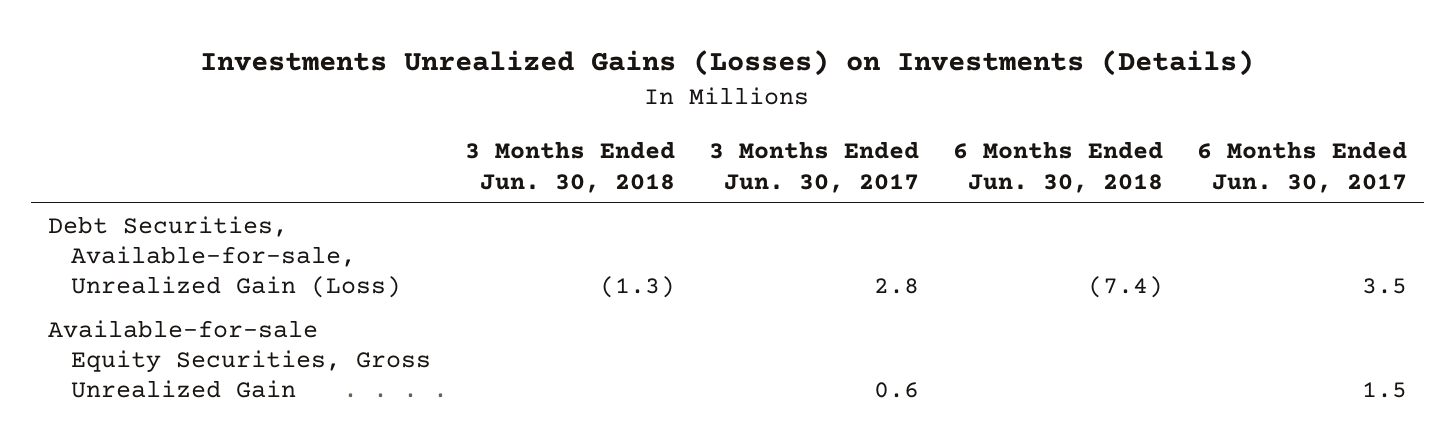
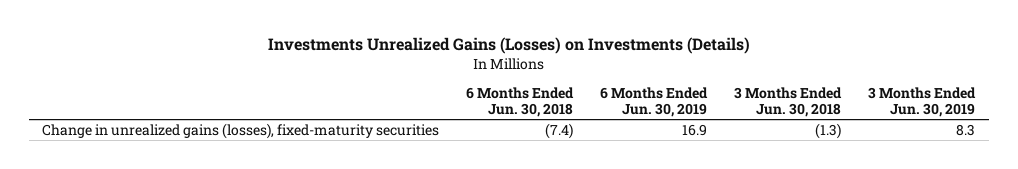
- | 3 Months Ended Jun. 30, 2018 | 3 Months Ended Jun. 30, 2017 | 6 Months Ended Jun. 30, 2018 | 6 Months Ended Jun. 30, 2017
+ | 6 Months Ended Jun. 30, 2018 | 6 Months Ended Jun. 30, 2019 | 3 Months Ended Jun. 30, 2018 | 3 Months Ended Jun. 30, 2019
- Debt Securities, Available-for-sale, Unrealized Gain (Loss) | (1.3) | 2.8 | (7.4) | 3.5
- Available-for-sale Equity Securities, Gross Unrealized Gain | | 0.6 | | 1.5
+ Change in unrealized gains (losses), fixed-maturity securities | (7.4) | 16.9 | (1.3) | 8.3

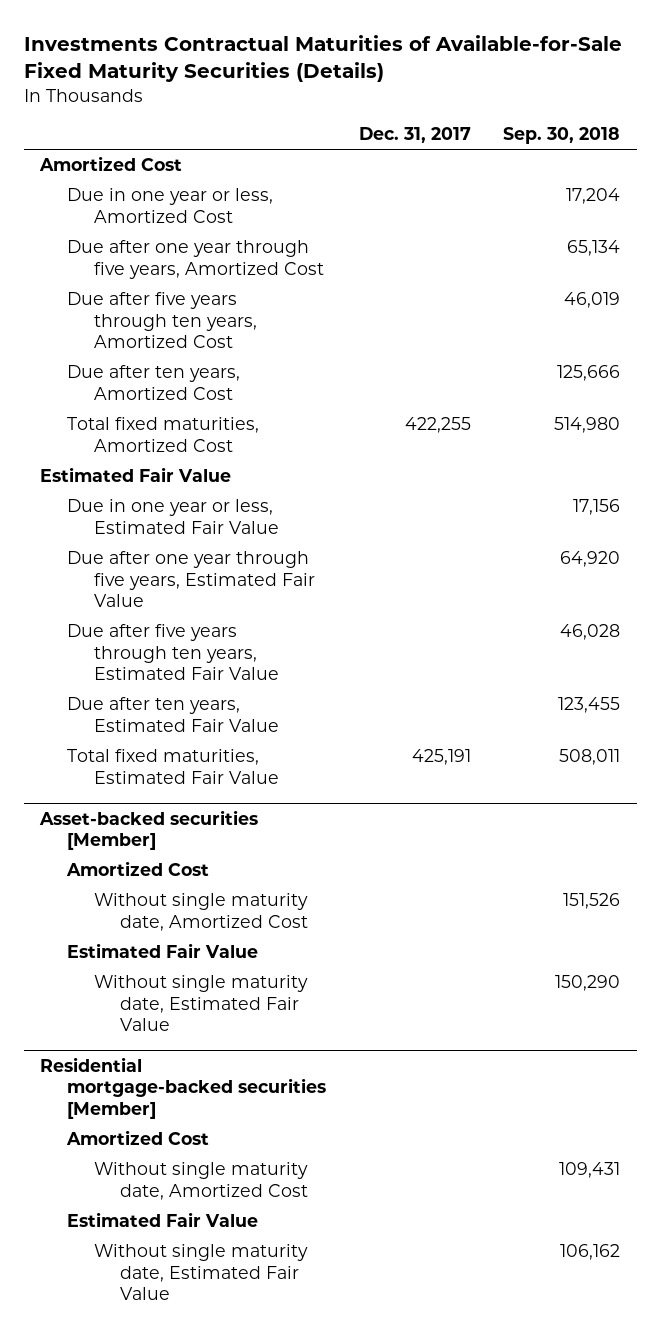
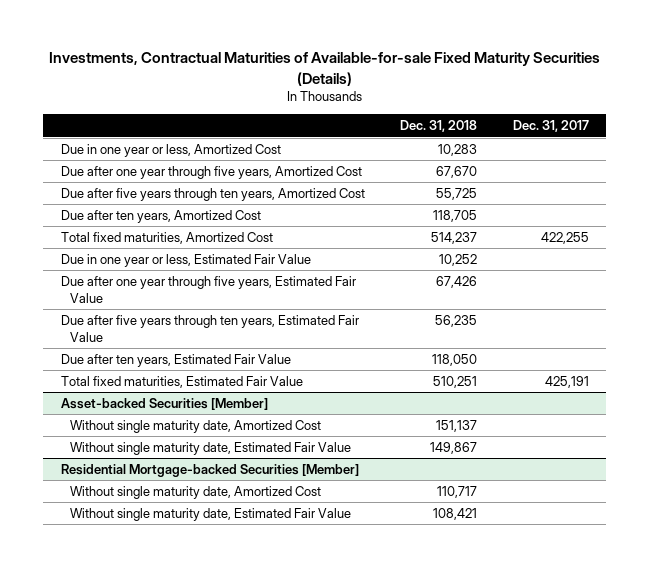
- Investments Contractual Maturities of Available-for-Sale Fixed Maturity Securities (Details)
+ Investments, Contractual Maturities of Available-for-sale Fixed Maturity Securities (Details)
- | Dec. 31, 2017 | Sep. 30, 2018
+ | Dec. 31, 2018 | Dec. 31, 2017
- Amortized Cost
- Estimated Fair Value
- Asset-backed securities [Member]
- Amortized Cost
+ Asset-backed Securities [Member]
- Estimated Fair Value
- Residential mortgage-backed securities [Member]
- Amortized Cost
+ Residential Mortgage-backed Securities [Member]
- Estimated Fair Value

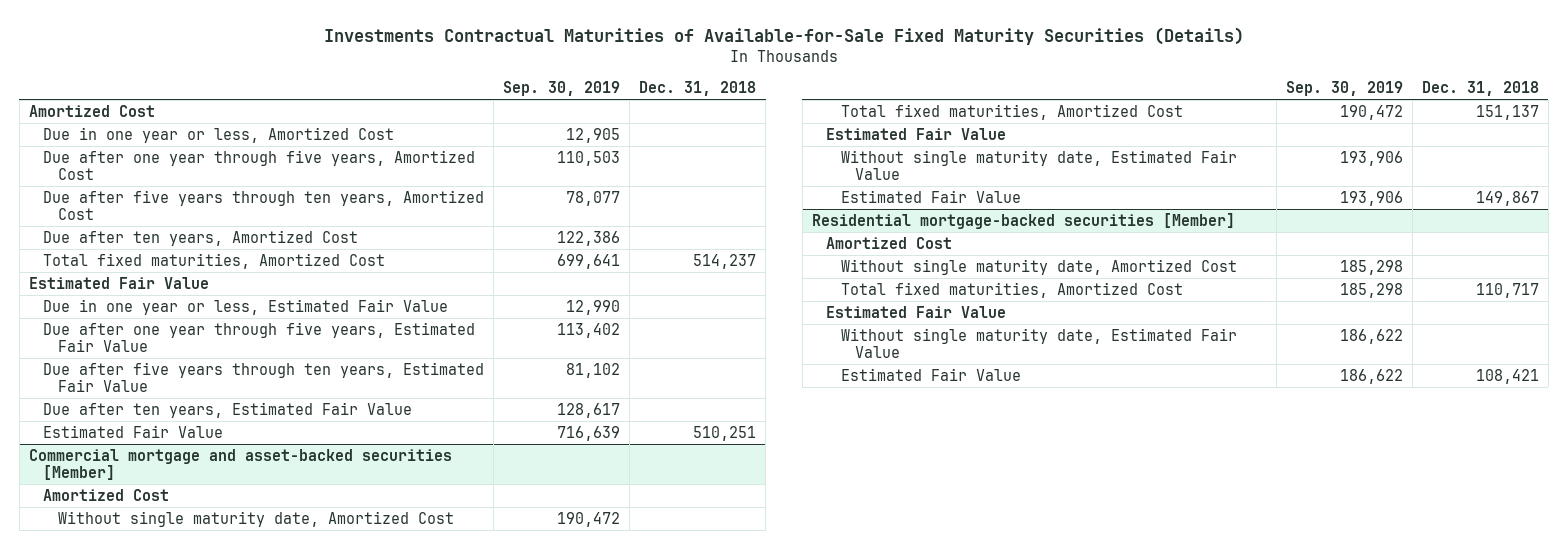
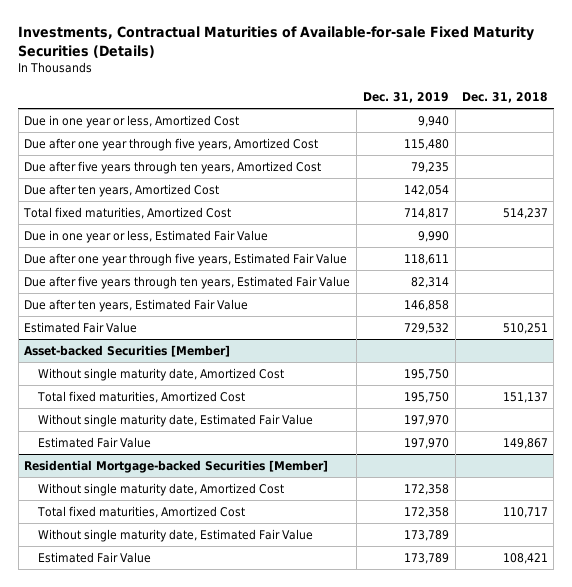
- Investments Contractual Maturities of Available-for-Sale Fixed Maturity Securities (Details)
+ Investments, Contractual Maturities of Available-for-sale Fixed Maturity Securities (Details)
- | Sep. 30, 2019 | Dec. 31, 2018
+ | Dec. 31, 2019 | Dec. 31, 2018
- Amortized Cost
- Estimated Fair Value
- Commercial mortgage and asset-backed securities [Member]
- Amortized Cost
+ Asset-backed Securities [Member]
- Estimated Fair Value
- Residential mortgage-backed securities [Member]
- Amortized Cost
+ Residential Mortgage-backed Securities [Member]
- Estimated Fair Value

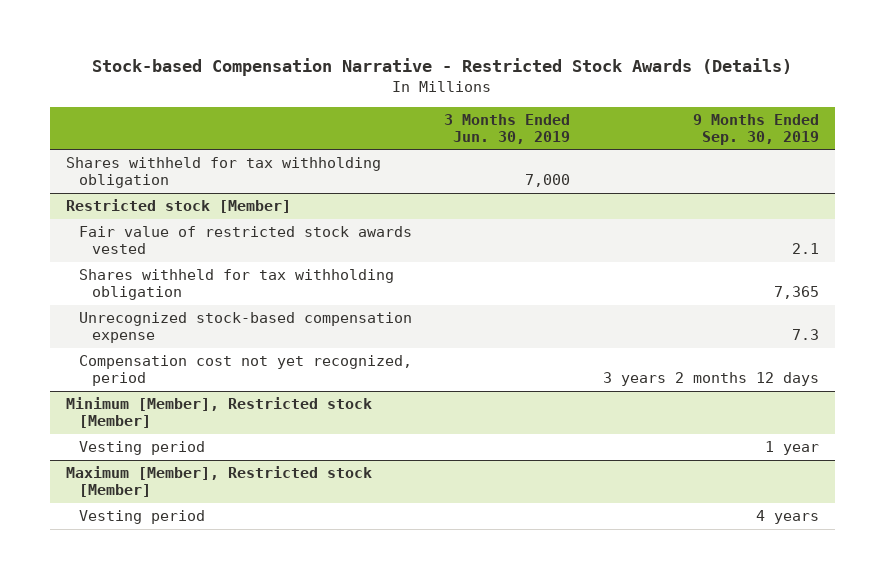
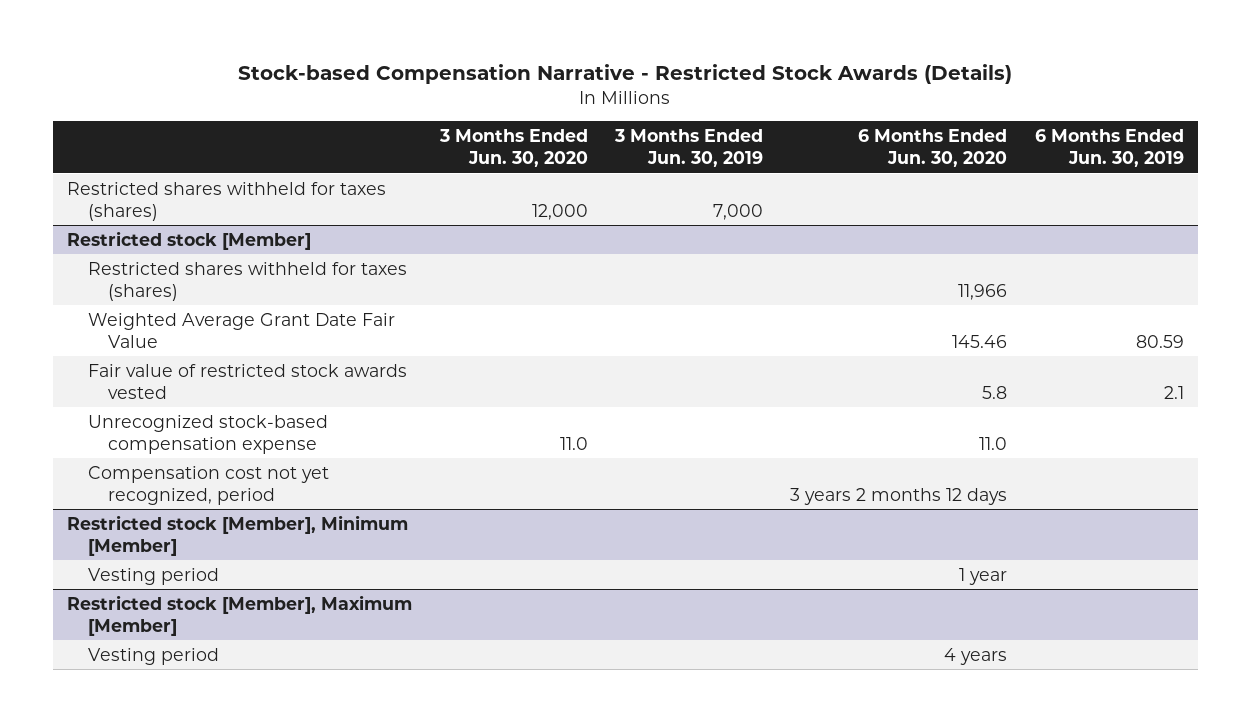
- | 3 Months Ended Jun. 30, 2019 | 9 Months Ended Sep. 30, 2019
+ | 3 Months Ended Jun. 30, 2020 | 3 Months Ended Jun. 30, 2019 | 6 Months Ended Jun. 30, 2020 | 6 Months Ended Jun. 30, 2019
- Shares withheld for tax withholding obligation | 7,000 |
+ Restricted shares withheld for taxes (shares) | 12,000 | 7,000 | |
@ Restricted stock [Member]
+ Restricted shares withheld for taxes (shares) | | | 11,966 |
+ Weighted Average Grant Date Fair Value | | | 145.46 | 80.59
- Shares withheld for tax withholding obligation | | 7,365
- Minimum [Member], Restricted stock [Member]
+ Restricted stock [Member], Minimum [Member]
- Maximum [Member], Restricted stock [Member]
+ Restricted stock [Member], Maximum [Member]

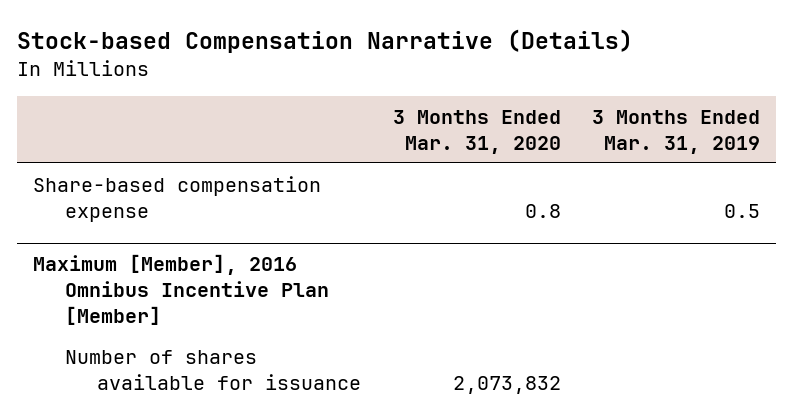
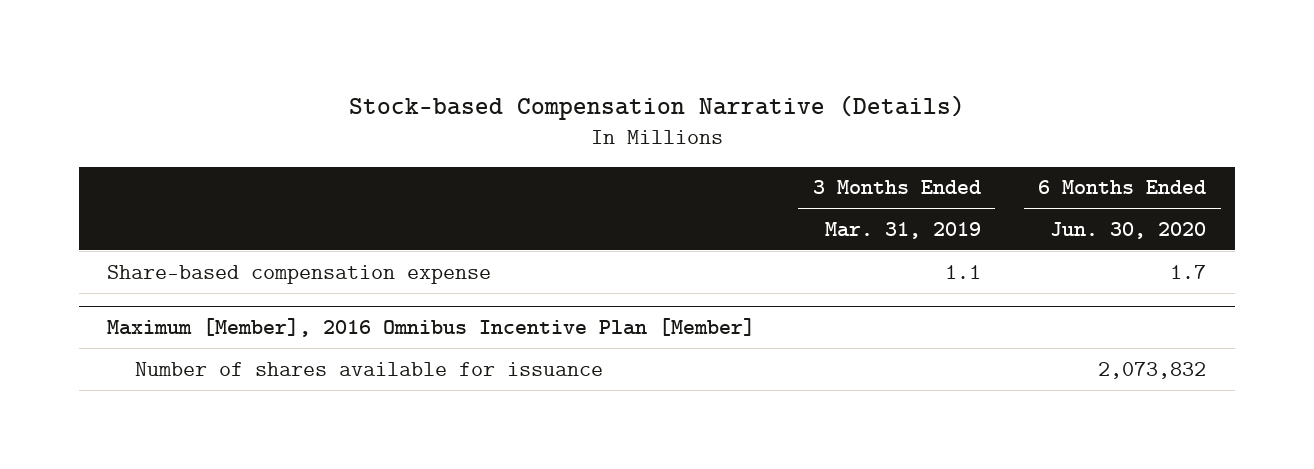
- | 3 Months Ended Mar. 31, 2020 | 3 Months Ended Mar. 31, 2019
+ | 3 Months Ended Mar. 31, 2019 | 6 Months Ended Jun. 30, 2020
- Share-based compensation expense | 0.8 | 0.5
+ Share-based compensation expense | 1.1 | 1.7

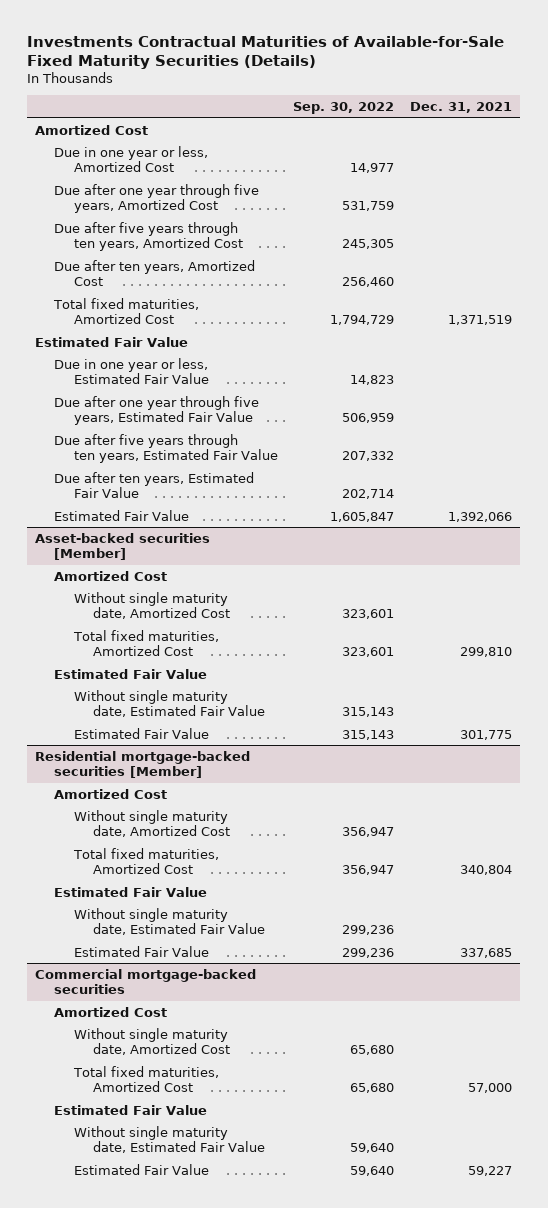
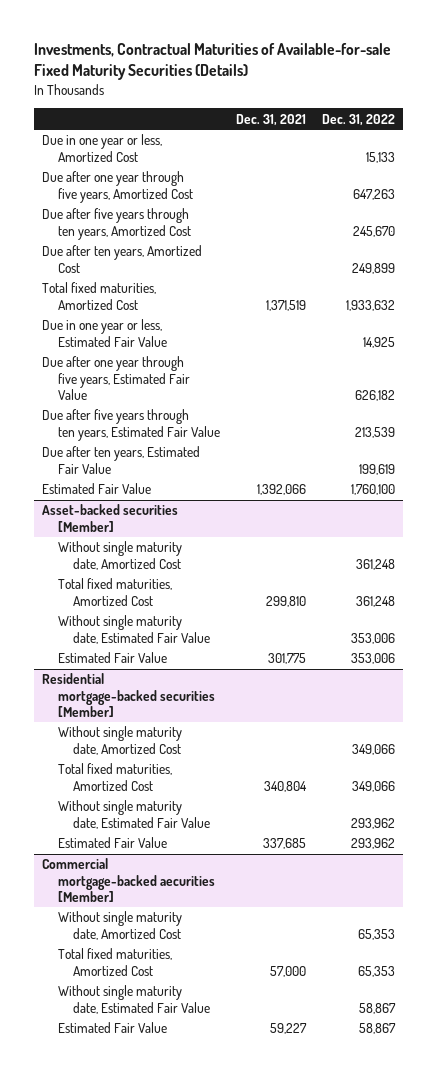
- Investments Contractual Maturities of Available-for-Sale Fixed Maturity Securities (Details)
+ Investments, Contractual Maturities of Available-for-sale Fixed Maturity Securities (Details)
- | Sep. 30, 2022 | Dec. 31, 2021
+ | Dec. 31, 2021 | Dec. 31, 2022
- Amortized Cost
- Estimated Fair Value
@ Asset-backed securities [Member]
- Amortized Cost
- Estimated Fair Value
@ Residential mortgage-backed securities [Member]
- Amortized Cost
- Estimated Fair Value
- Commercial mortgage-backed securities
- Amortized Cost
+ Commercial mortgage-backed aecurities [Member]
- Estimated Fair Value

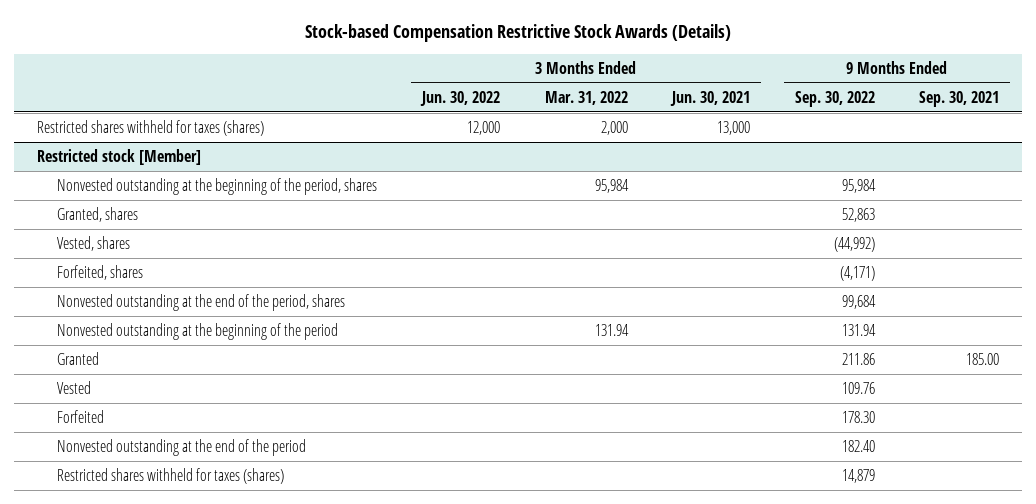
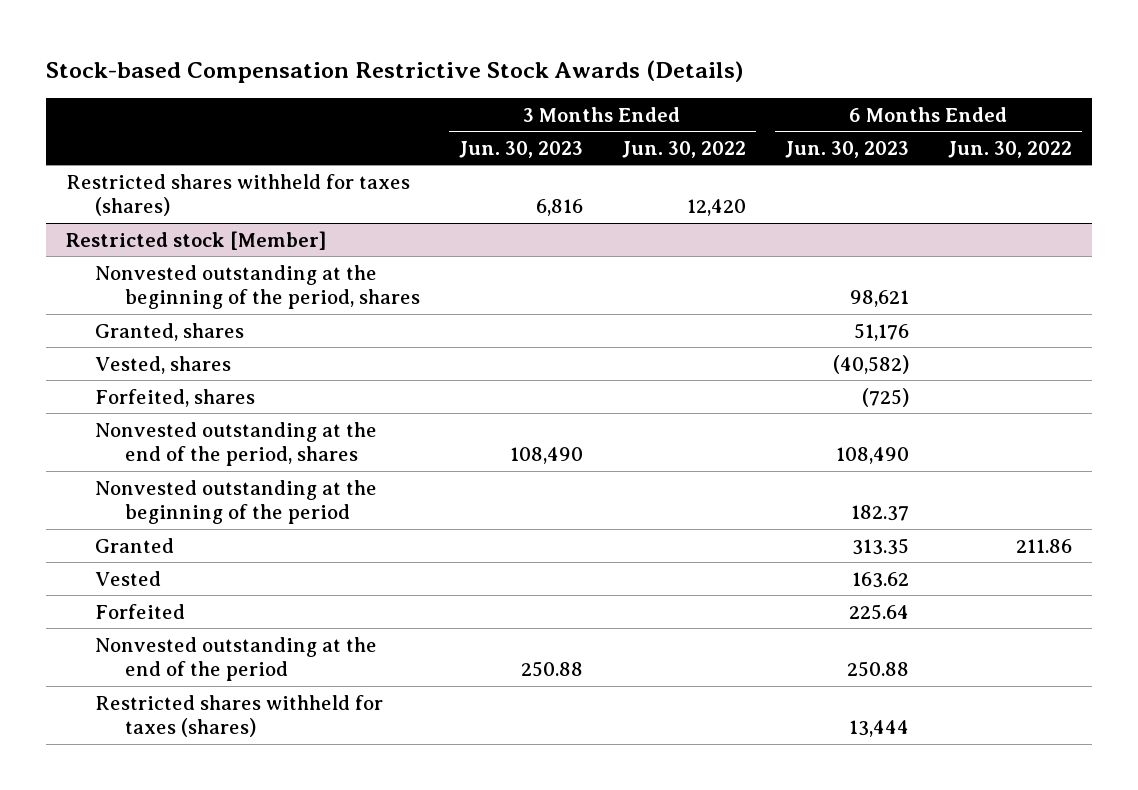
- | 3 Months Ended Jun. 30, 2022 | 3 Months Ended Mar. 31, 2022 | 3 Months Ended Jun. 30, 2021 | 9 Months Ended Sep. 30, 2022 | 9 Months Ended Sep. 30, 2021
+ | 3 Months Ended Jun. 30, 2023 | 3 Months Ended Jun. 30, 2022 | 6 Months Ended Jun. 30, 2023 | 6 Months Ended Jun. 30, 2022
- Restricted shares withheld for taxes (shares) | 12,000 | 2,000 | 13,000 | |
+ Restricted shares withheld for taxes (shares) | 6,816 | 12,420 | |

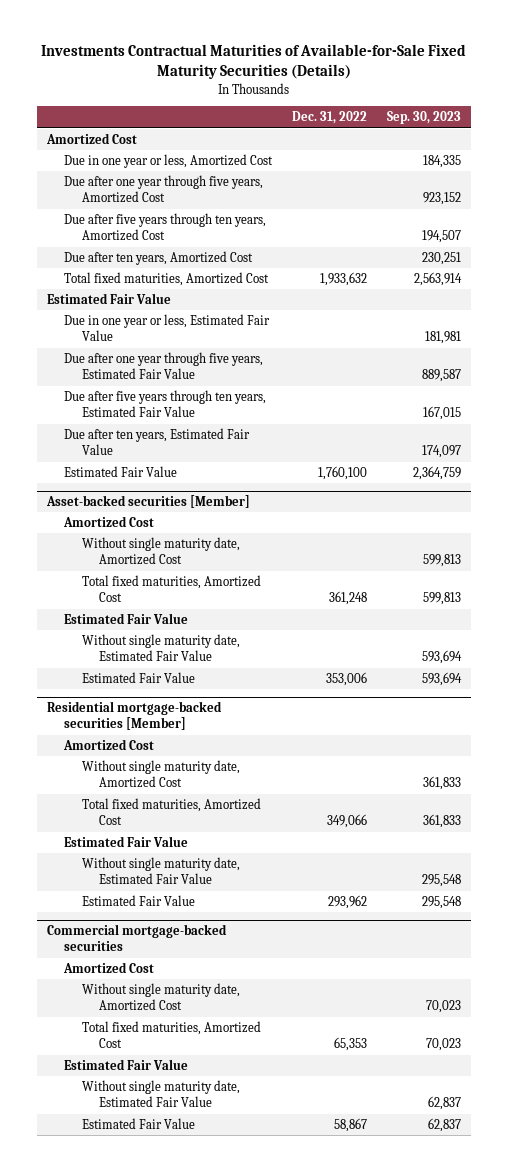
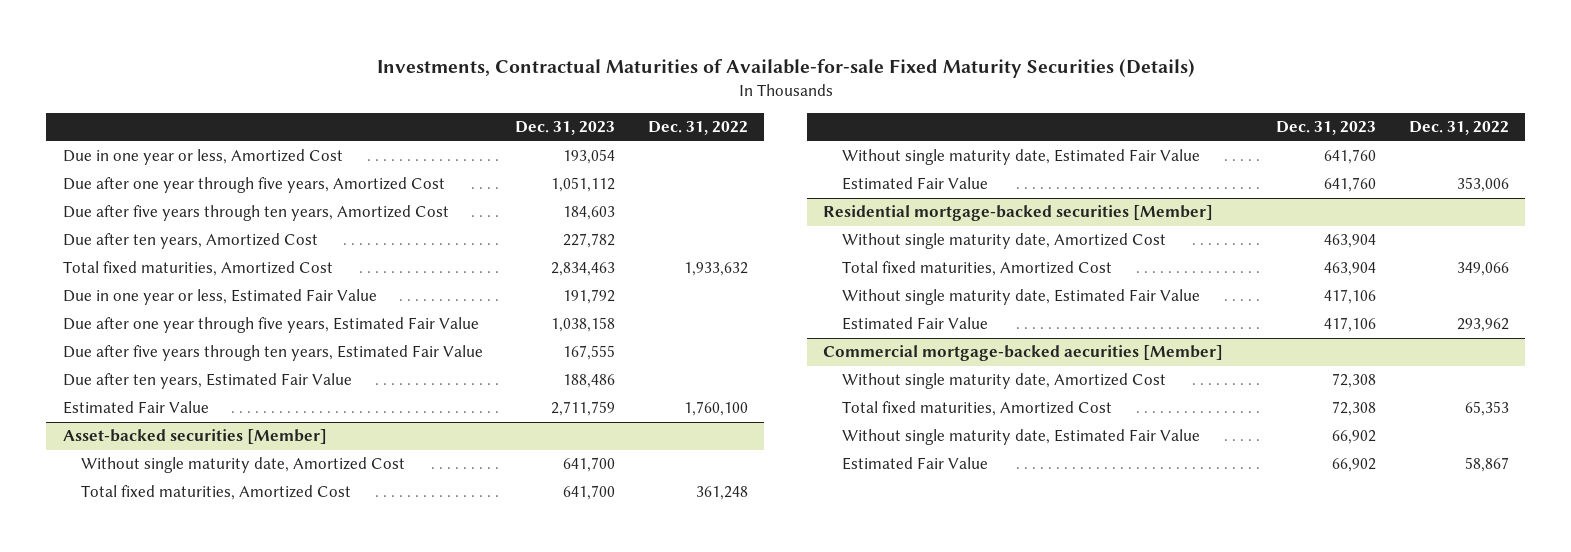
- Investments Contractual Maturities of Available-for-Sale Fixed Maturity Securities (Details)
+ Investments, Contractual Maturities of Available-for-sale Fixed Maturity Securities (Details)
- | Dec. 31, 2022 | Sep. 30, 2023
+ | Dec. 31, 2023 | Dec. 31, 2022
- Amortized Cost
- Estimated Fair Value
@ Asset-backed securities [Member]
- Amortized Cost
- Estimated Fair Value
@ Residential mortgage-backed securities [Member]
- Amortized Cost
- Estimated Fair Value
- Commercial mortgage-backed securities
- Amortized Cost
+ Commercial mortgage-backed aecurities [Member]
- Estimated Fair Value

